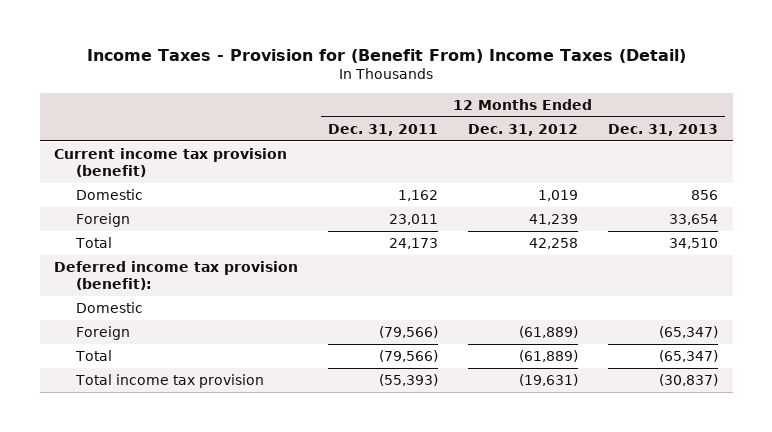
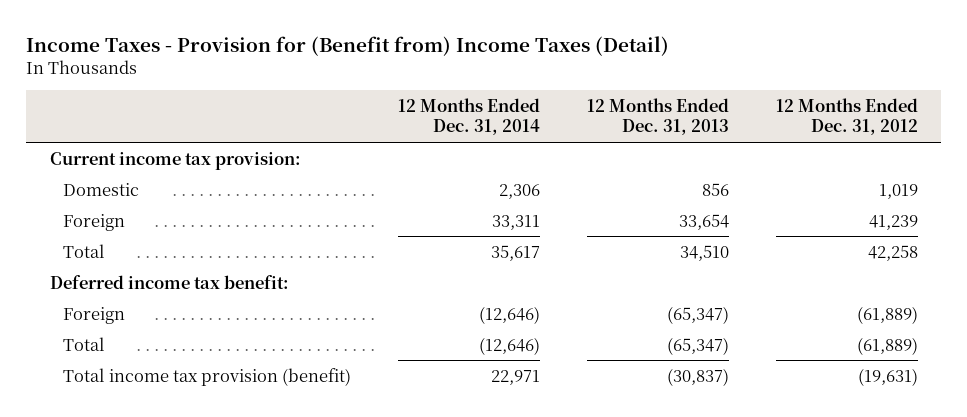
- Income Taxes - Provision for (Benefit From) Income Taxes (Detail)
+ Income Taxes - Provision for (Benefit from) Income Taxes (Detail)
- | 12 Months Ended Dec. 31, 2011 | 12 Months Ended Dec. 31, 2012 | 12 Months Ended Dec. 31, 2013
+ | 12 Months Ended Dec. 31, 2014 | 12 Months Ended Dec. 31, 2013 | 12 Months Ended Dec. 31, 2012
- Current income tax provision (benefit)
+ Current income tax provision:
- Deferred income tax provision (benefit):
- Domestic
+ Deferred income tax benefit:
- Total income tax provision | (55,393) | (19,631) | (30,837)
+ Total income tax provision (benefit) | 22,971 | (30,837) | (19,631)

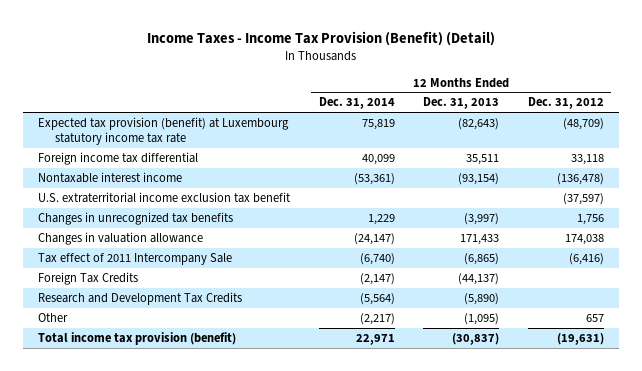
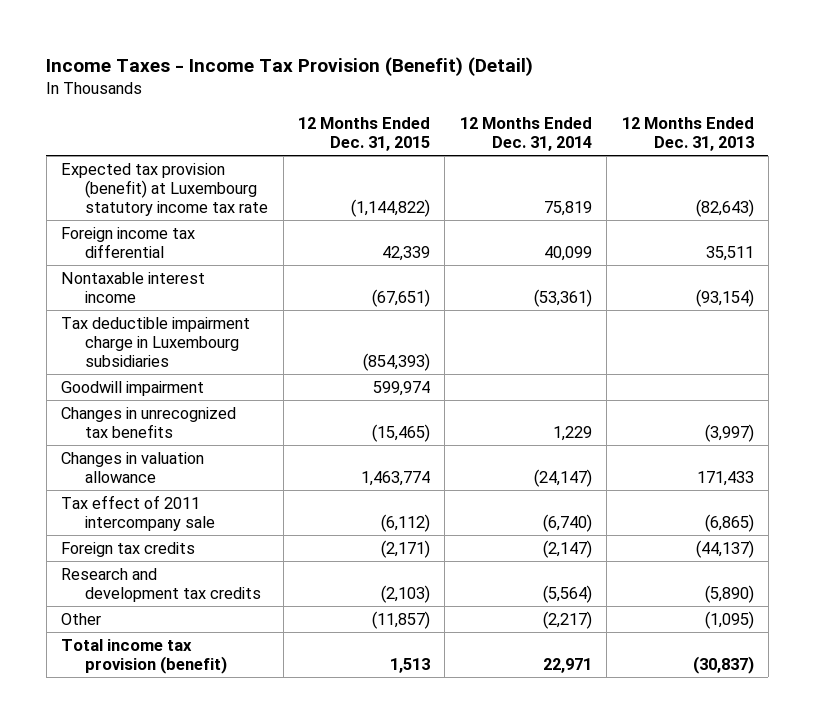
- | 12 Months Ended Dec. 31, 2014 | 12 Months Ended Dec. 31, 2013 | 12 Months Ended Dec. 31, 2012
+ | 12 Months Ended Dec. 31, 2015 | 12 Months Ended Dec. 31, 2014 | 12 Months Ended Dec. 31, 2013
- U.S. extraterritorial income exclusion tax benefit | | | (37,597)
+ Tax deductible impairment charge in Luxembourg subsidiaries | (854,393) | |
+ Goodwill impairment | 599,974 | |
- Tax effect of 2011 Intercompany Sale | (6,740) | (6,865) | (6,416)
- Foreign Tax Credits | (2,147) | (44,137) |
- Research and Development Tax Credits | (5,564) | (5,890) |
+ Tax effect of 2011 intercompany sale | (6,112) | (6,740) | (6,865)
+ Foreign tax credits | (2,171) | (2,147) | (44,137)
+ Research and development tax credits | (2,103) | (5,564) | (5,890)

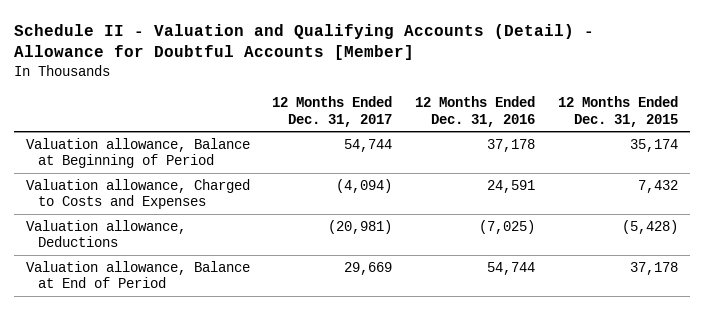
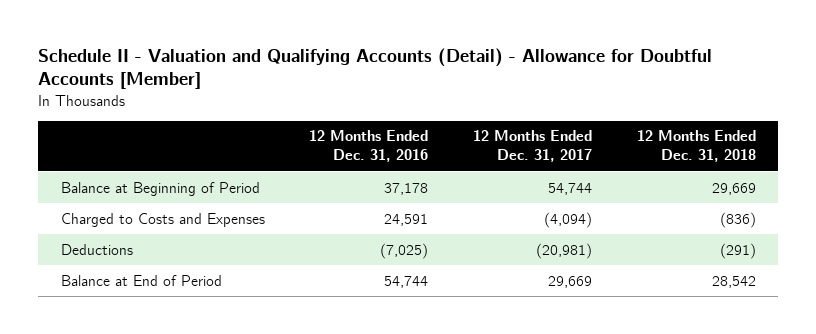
- | 12 Months Ended Dec. 31, 2017 | 12 Months Ended Dec. 31, 2016 | 12 Months Ended Dec. 31, 2015
+ | 12 Months Ended Dec. 31, 2016 | 12 Months Ended Dec. 31, 2017 | 12 Months Ended Dec. 31, 2018
- Valuation allowance, Balance at Beginning of Period | 54,744 | 37,178 | 35,174
- Valuation allowance, Charged to Costs and Expenses | (4,094) | 24,591 | 7,432
- Valuation allowance, Deductions | (20,981) | (7,025) | (5,428)
- Valuation allowance, Balance at End of Period | 29,669 | 54,744 | 37,178
+ Balance at Beginning of Period | 37,178 | 54,744 | 29,669
+ Charged to Costs and Expenses | 24,591 | (4,094) | (836)
+ Deductions | (7,025) | (20,981) | (291)
+ Balance at End of Period | 54,744 | 29,669 | 28,542

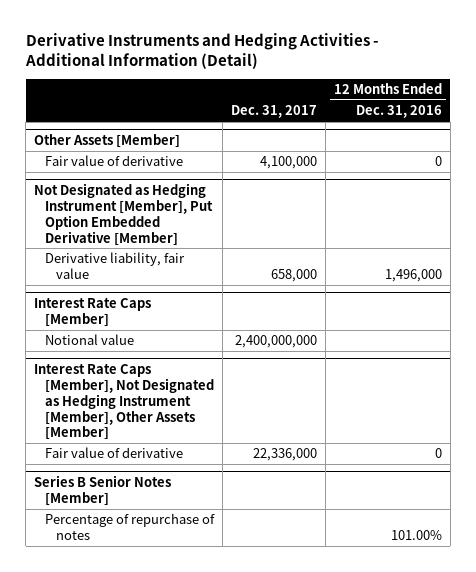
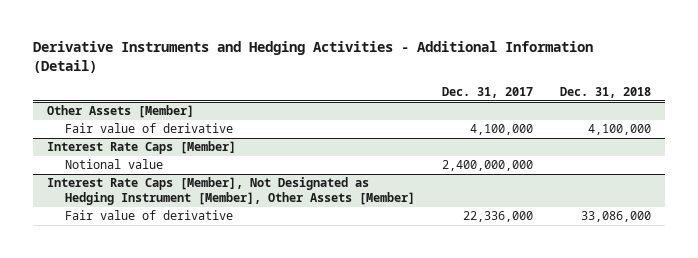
- | Dec. 31, 2017 | 12 Months Ended Dec. 31, 2016
+ | Dec. 31, 2017 | Dec. 31, 2018
- Not Designated as Hedging Instrument [Member], Put Option Embedded Derivative [Member]
- Derivative liability, fair value | 658,000 | 1,496,000
- Series B Senior Notes [Member]
- Percentage of repurchase of notes | | 101.00%

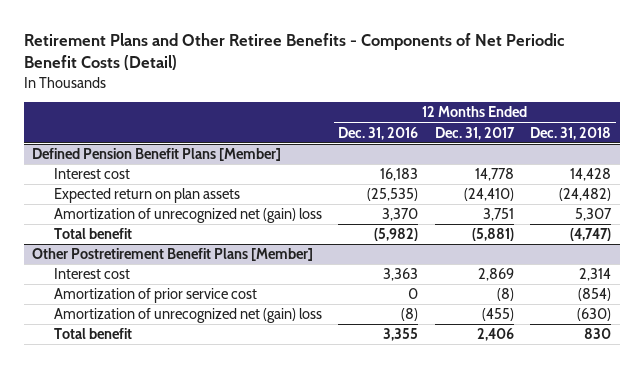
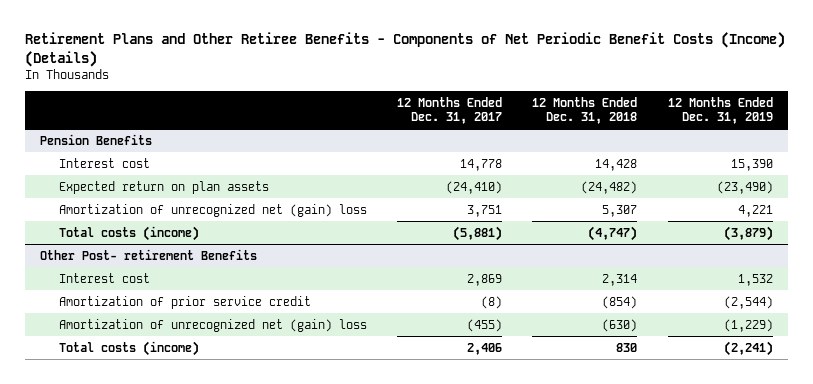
- Retirement Plans and Other Retiree Benefits - Components of Net Periodic Benefit Costs (Detail)
+ Retirement Plans and Other Retiree Benefits - Components of Net Periodic Benefit Costs (Income) (Details)
- | 12 Months Ended Dec. 31, 2016 | 12 Months Ended Dec. 31, 2017 | 12 Months Ended Dec. 31, 2018
+ | 12 Months Ended Dec. 31, 2017 | 12 Months Ended Dec. 31, 2018 | 12 Months Ended Dec. 31, 2019
- Defined Pension Benefit Plans [Member]
+ Pension Benefits
- Total benefit | (5,982) | (5,881) | (4,747)
- Other Postretirement Benefit Plans [Member]
+ Total costs (income) | (5,881) | (4,747) | (3,879)
+ Other Post- retirement Benefits
- Amortization of prior service cost | 0 | (8) | (854)
+ Amortization of prior service credit | (8) | (854) | (2,544)
- Total benefit | 3,355 | 2,406 | 830
+ Total costs (income) | 2,406 | 830 | (2,241)

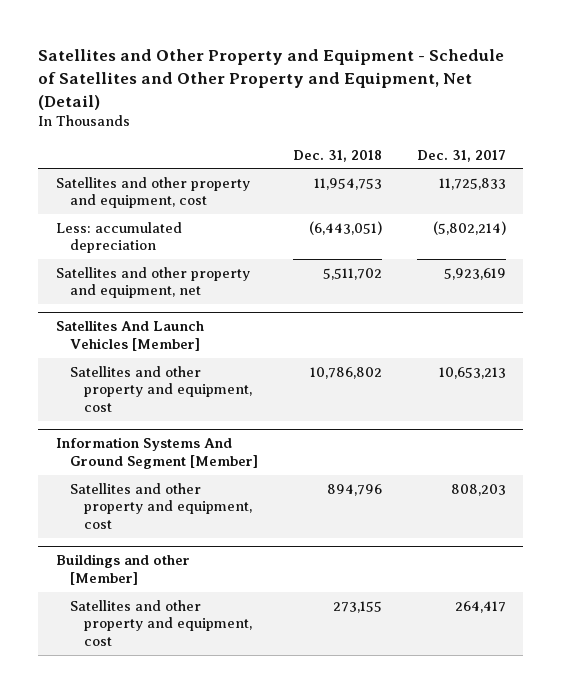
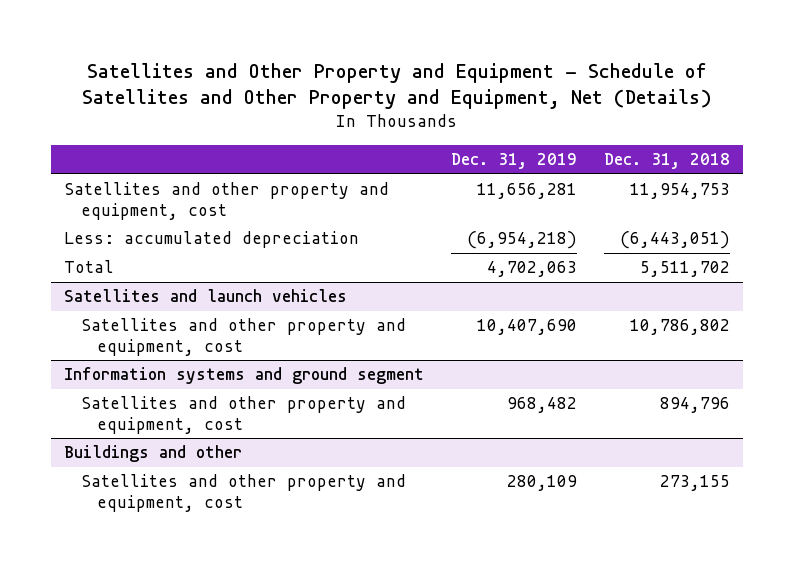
- Satellites and Other Property and Equipment - Schedule of Satellites and Other Property and Equipment, Net (Detail)
+ Satellites and Other Property and Equipment - Schedule of Satellites and Other Property and Equipment, Net (Details)
- | Dec. 31, 2018 | Dec. 31, 2017
+ | Dec. 31, 2019 | Dec. 31, 2018
- Satellites and other property and equipment, net | 5,511,702 | 5,923,619
- Satellites And Launch Vehicles [Member]
+ Total | 4,702,063 | 5,511,702
+ Satellites and launch vehicles
- Information Systems And Ground Segment [Member]
+ Information systems and ground segment
- Buildings and other [Member]
+ Buildings and other

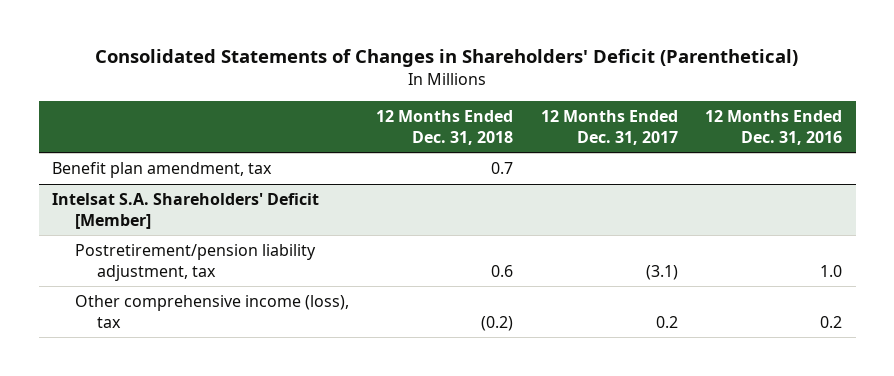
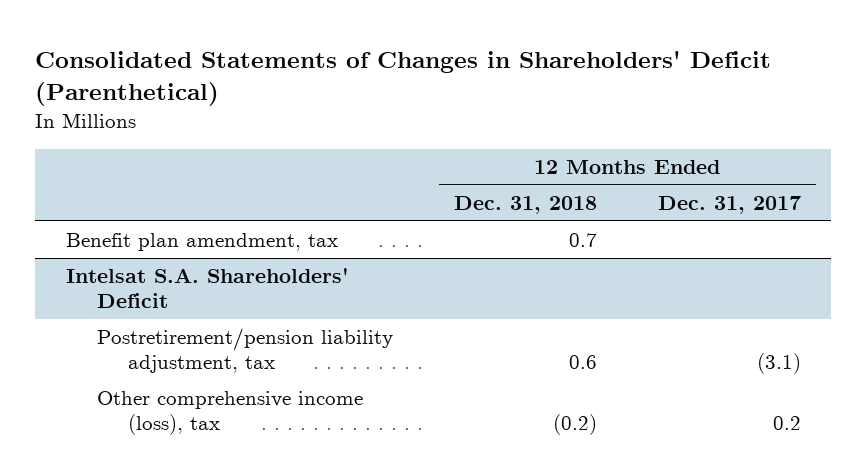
- | 12 Months Ended Dec. 31, 2018 | 12 Months Ended Dec. 31, 2017 | 12 Months Ended Dec. 31, 2016
+ | 12 Months Ended Dec. 31, 2018 | 12 Months Ended Dec. 31, 2017
- Intelsat S.A. Shareholders' Deficit [Member]
+ Intelsat S.A. Shareholders' Deficit

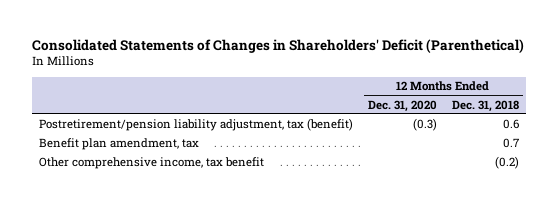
- | 12 Months Ended Dec. 31, 2018 | 12 Months Ended Dec. 31, 2017
+ | 12 Months Ended Dec. 31, 2020 | 12 Months Ended Dec. 31, 2018
+ Postretirement/pension liability adjustment, tax (benefit) | (0.3) | 0.6
- Intelsat S.A. Shareholders' Deficit
- Postretirement/pension liability adjustment, tax | 0.6 | (3.1)
- Other comprehensive income (loss), tax | (0.2) | 0.2
+ Other comprehensive income, tax benefit | | (0.2)

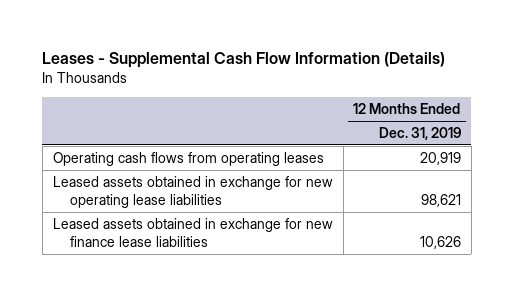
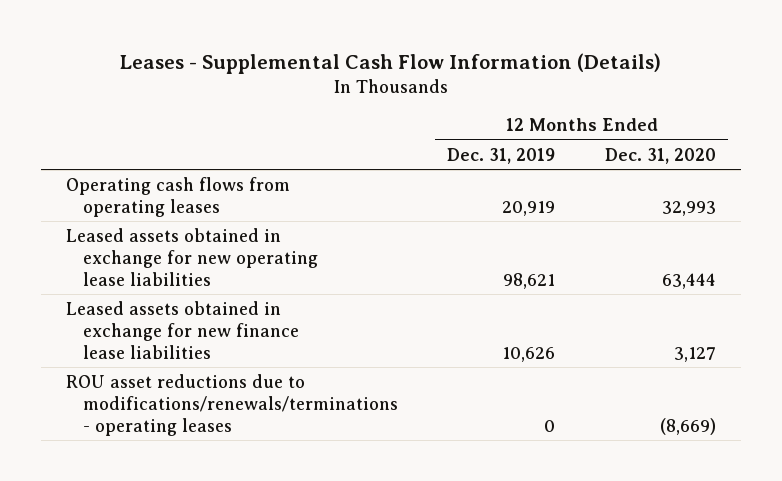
- | 12 Months Ended Dec. 31, 2019
+ | 12 Months Ended Dec. 31, 2019 | 12 Months Ended Dec. 31, 2020
+ ROU asset reductions due to modifications/renewals/terminations - operating leases | 0 | (8,669)

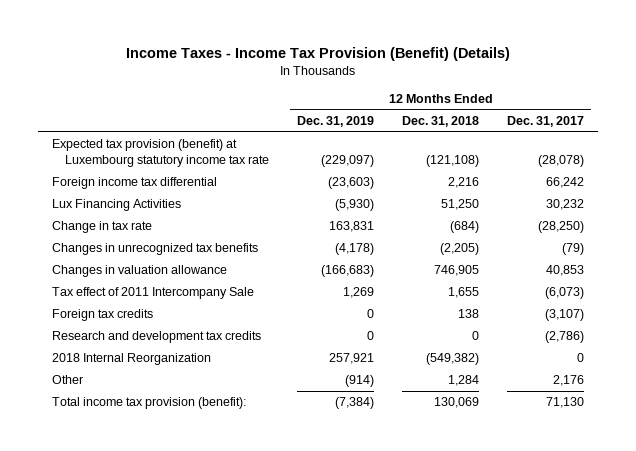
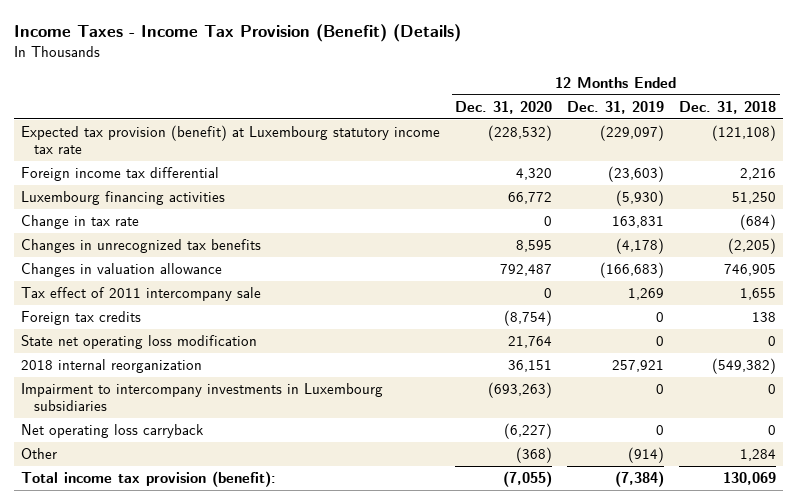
- | 12 Months Ended Dec. 31, 2019 | 12 Months Ended Dec. 31, 2018 | 12 Months Ended Dec. 31, 2017
+ | 12 Months Ended Dec. 31, 2020 | 12 Months Ended Dec. 31, 2019 | 12 Months Ended Dec. 31, 2018
- Lux Financing Activities | (5,930) | 51,250 | 30,232
+ Luxembourg financing activities | 66,772 | (5,930) | 51,250
- Tax effect of 2011 Intercompany Sale | 1,269 | 1,655 | (6,073)
+ Tax effect of 2011 intercompany sale | 0 | 1,269 | 1,655
- Research and development tax credits | 0 | 0 | (2,786)
- 2018 Internal Reorganization | 257,921 | (549,382) | 0
+ State net operating loss modification | 21,764 | 0 | 0
+ 2018 internal reorganization | 36,151 | 257,921 | (549,382)
+ Impairment to intercompany investments in Luxembourg subsidiaries | (693,263) | 0 | 0
+ Net operating loss carryback | (6,227) | 0 | 0

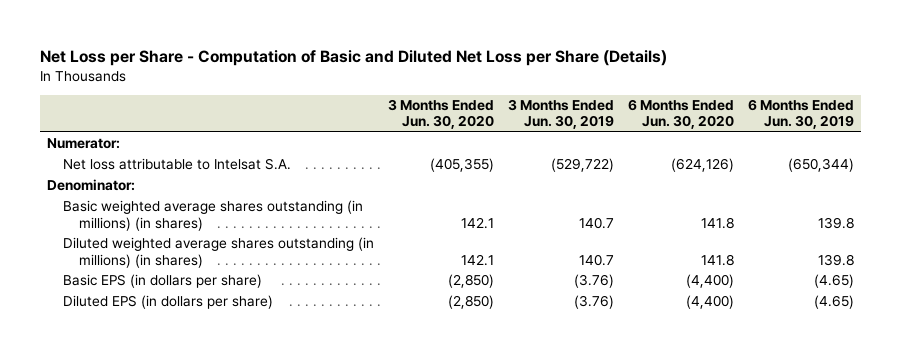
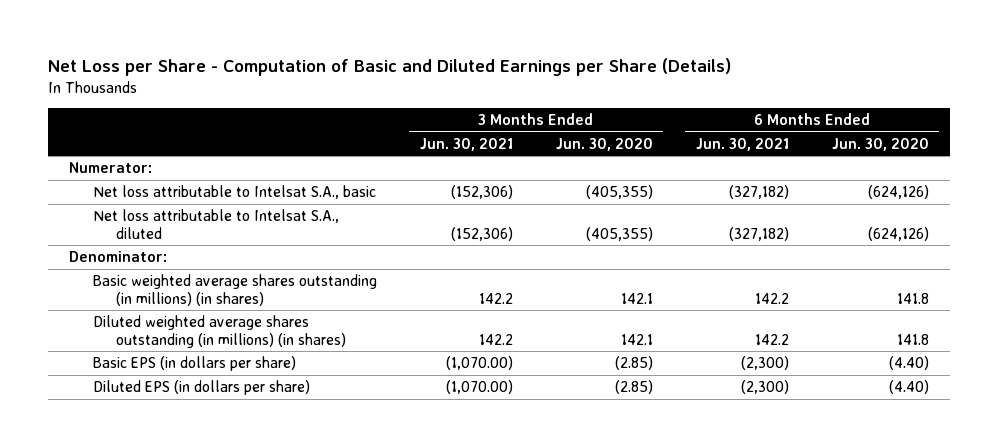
- Net Loss per Share - Computation of Basic and Diluted Net Loss per Share (Details)
+ Net Loss per Share - Computation of Basic and Diluted Earnings per Share (Details)
- | 3 Months Ended Jun. 30, 2020 | 3 Months Ended Jun. 30, 2019 | 6 Months Ended Jun. 30, 2020 | 6 Months Ended Jun. 30, 2019
+ | 3 Months Ended Jun. 30, 2021 | 3 Months Ended Jun. 30, 2020 | 6 Months Ended Jun. 30, 2021 | 6 Months Ended Jun. 30, 2020
- Net loss attributable to Intelsat S.A. | (405,355) | (529,722) | (624,126) | (650,344)
+ Net loss attributable to Intelsat S.A., basic | (152,306) | (405,355) | (327,182) | (624,126)
+ Net loss attributable to Intelsat S.A., diluted | (152,306) | (405,355) | (327,182) | (624,126)
- Basic EPS (in dollars per share) | (2,850) | (3.76) | (4,400) | (4.65)
- Diluted EPS (in dollars per share) | (2,850) | (3.76) | (4,400) | (4.65)
+ Basic EPS (in dollars per share) | (1,070.00) | (2.85) | (2,300) | (4.40)
+ Diluted EPS (in dollars per share) | (1,070.00) | (2.85) | (2,300) | (4.40)

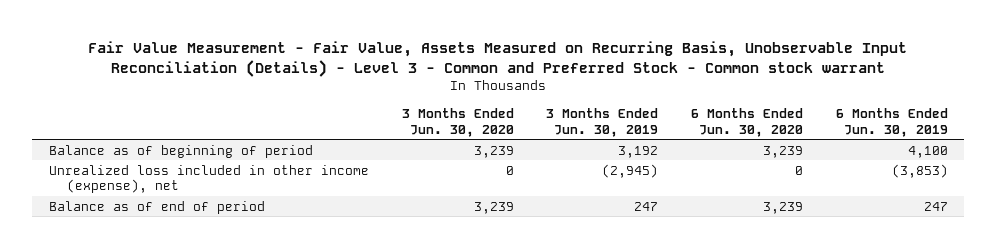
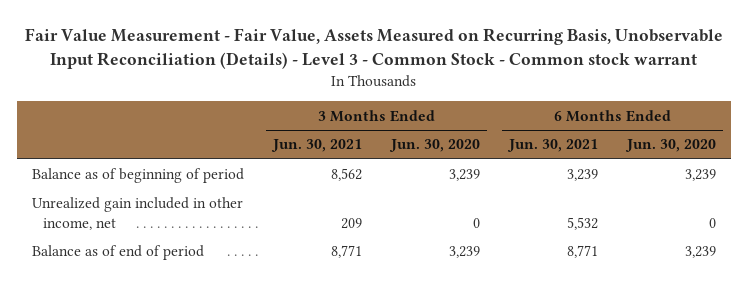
- Fair Value Measurement - Fair Value, Assets Measured on Recurring Basis, Unobservable Input Reconciliation (Details) - Level 3 - Common and Preferred Stock - Common stock warrant
+ Fair Value Measurement - Fair Value, Assets Measured on Recurring Basis, Unobservable Input Reconciliation (Details) - Level 3 - Common Stock - Common stock warrant
- | 3 Months Ended Jun. 30, 2020 | 3 Months Ended Jun. 30, 2019 | 6 Months Ended Jun. 30, 2020 | 6 Months Ended Jun. 30, 2019
+ | 3 Months Ended Jun. 30, 2021 | 3 Months Ended Jun. 30, 2020 | 6 Months Ended Jun. 30, 2021 | 6 Months Ended Jun. 30, 2020
- Unrealized loss included in other income (expense), net | 0 | (2,945) | 0 | (3,853)
+ Unrealized gain included in other income, net | 209 | 0 | 5,532 | 0

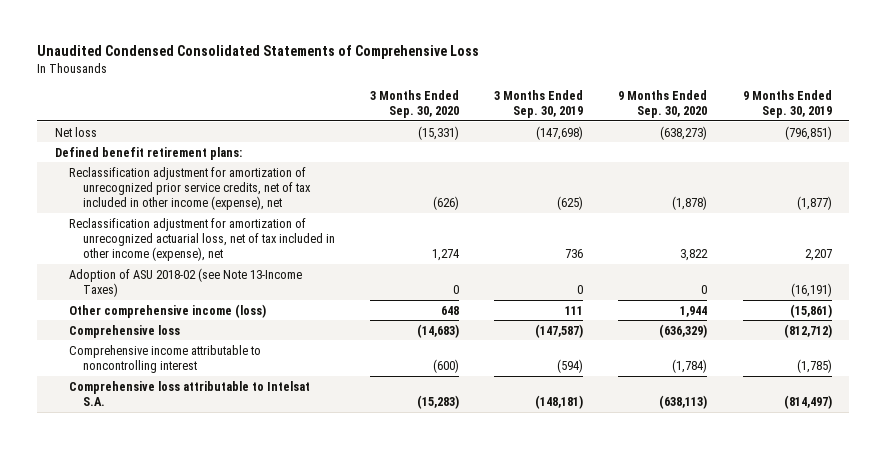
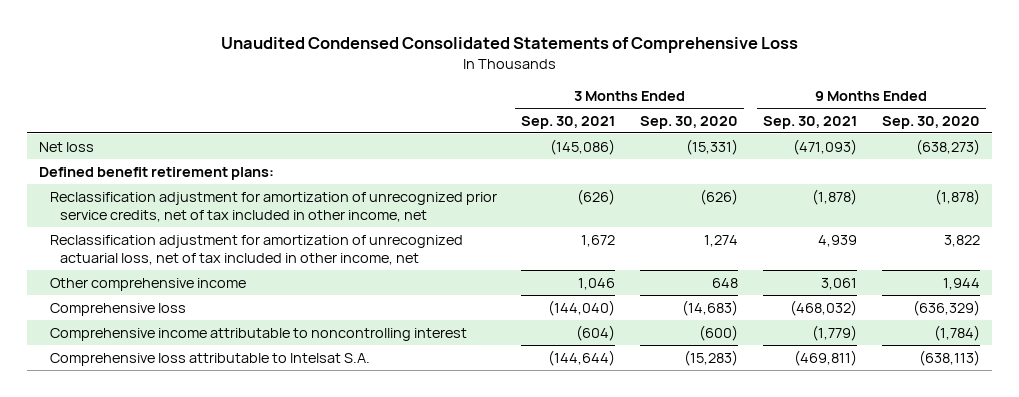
- | 3 Months Ended Sep. 30, 2020 | 3 Months Ended Sep. 30, 2019 | 9 Months Ended Sep. 30, 2020 | 9 Months Ended Sep. 30, 2019
+ | 3 Months Ended Sep. 30, 2021 | 3 Months Ended Sep. 30, 2020 | 9 Months Ended Sep. 30, 2021 | 9 Months Ended Sep. 30, 2020
- Reclassification adjustment for amortization of unrecognized prior service credits, net of tax included in other income (expense), net | (626) | (625) | (1,878) | (1,877)
- Reclassification adjustment for amortization of unrecognized actuarial loss, net of tax included in other income (expense), net | 1,274 | 736 | 3,822 | 2,207
- Adoption of ASU 2018-02 (see Note 13-Income Taxes) | 0 | 0 | 0 | (16,191)
- Other comprehensive income (loss) | 648 | 111 | 1,944 | (15,861)
+ Reclassification adjustment for amortization of unrecognized prior service credits, net of tax included in other income, net | (626) | (626) | (1,878) | (1,878)
+ Reclassification adjustment for amortization of unrecognized actuarial loss, net of tax included in other income, net | 1,672 | 1,274 | 4,939 | 3,822
+ Other comprehensive income | 1,046 | 648 | 3,061 | 1,944

